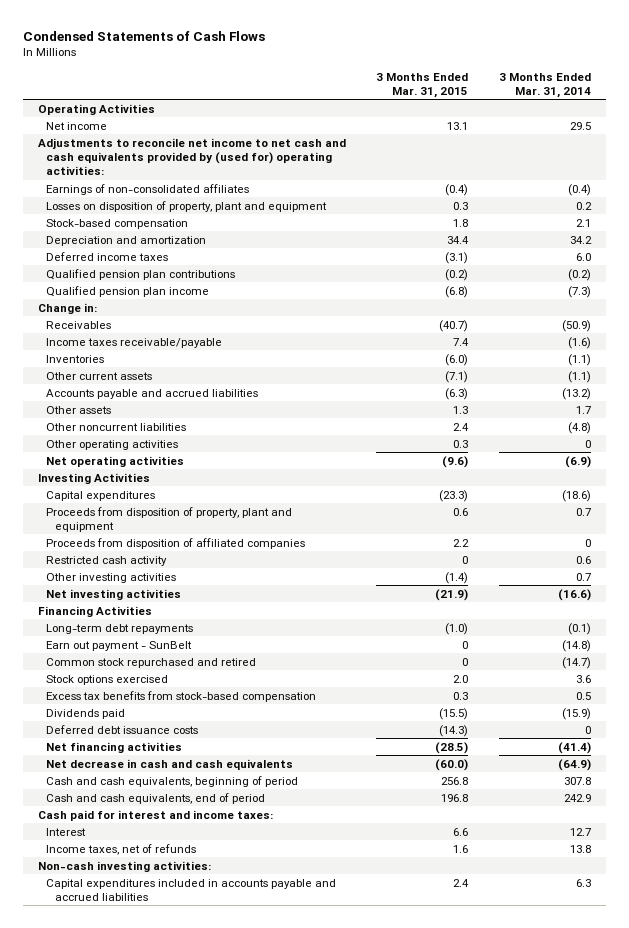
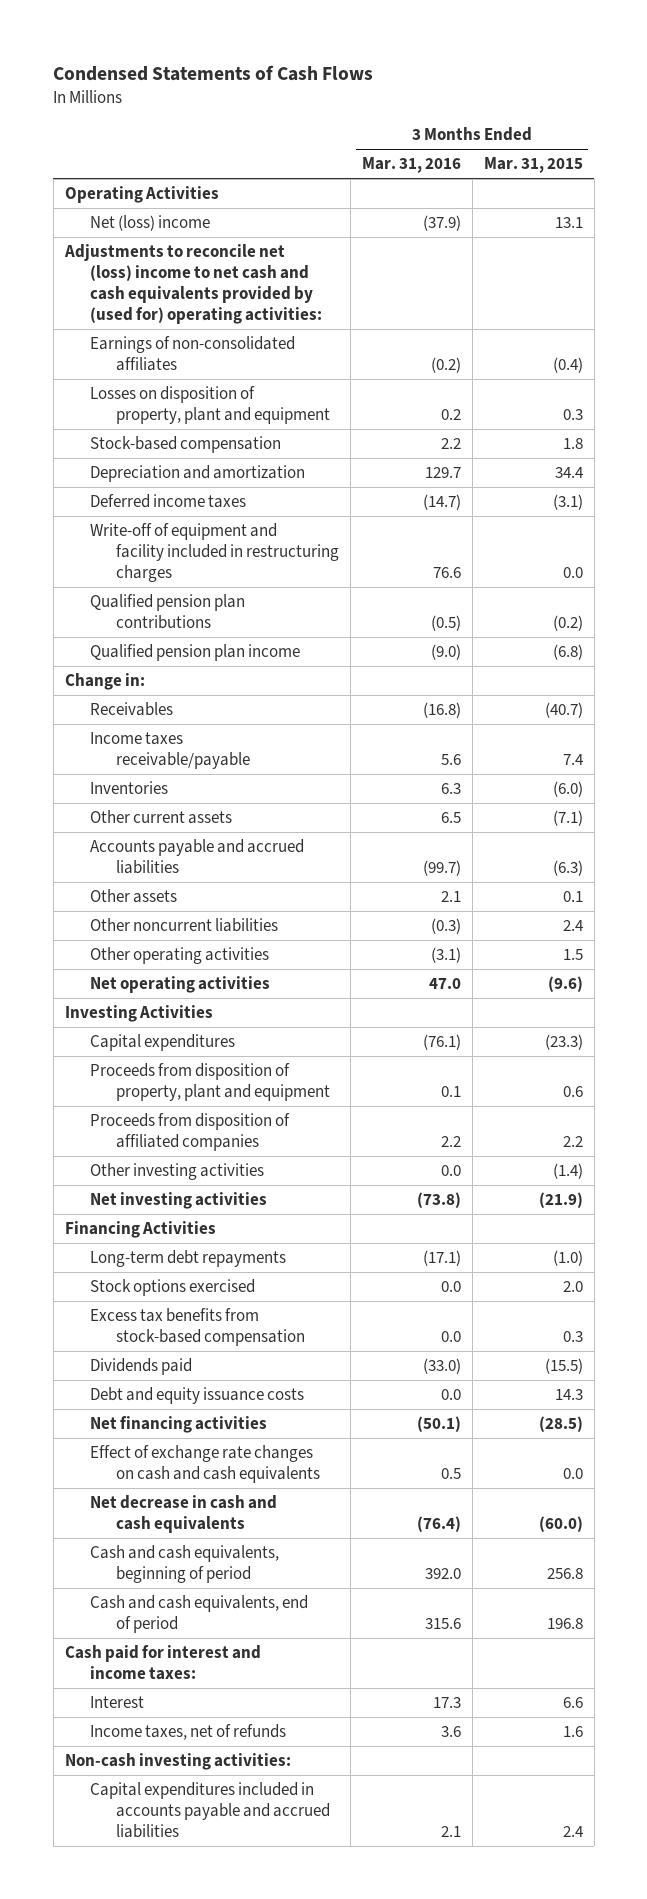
- | 3 Months Ended Mar. 31, 2015 | 3 Months Ended Mar. 31, 2014
+ | 3 Months Ended Mar. 31, 2016 | 3 Months Ended Mar. 31, 2015
- Net income | 13.1 | 29.5
- Adjustments to reconcile net income to net cash and cash equivalents provided by (used for) operating activities:
+ Net (loss) income | (37.9) | 13.1
+ Adjustments to reconcile net (loss) income to net cash and cash equivalents provided by (used for) operating activities:
+ Write-off of equipment and facility included in restructuring charges | 76.6 | 0.0
- Other assets | 1.3 | 1.7
+ Other assets | 2.1 | 0.1
- Other operating activities | 0.3 | 0
+ Other operating activities | (3.1) | 1.5
- Restricted cash activity | 0 | 0.6
- Earn out payment - SunBelt | 0 | (14.8)
- Common stock repurchased and retired | 0 | (14.7)
- Deferred debt issuance costs | (14.3) | 0
+ Debt and equity issuance costs | 0.0 | 14.3
+ Effect of exchange rate changes on cash and cash equivalents | 0.5 | 0.0

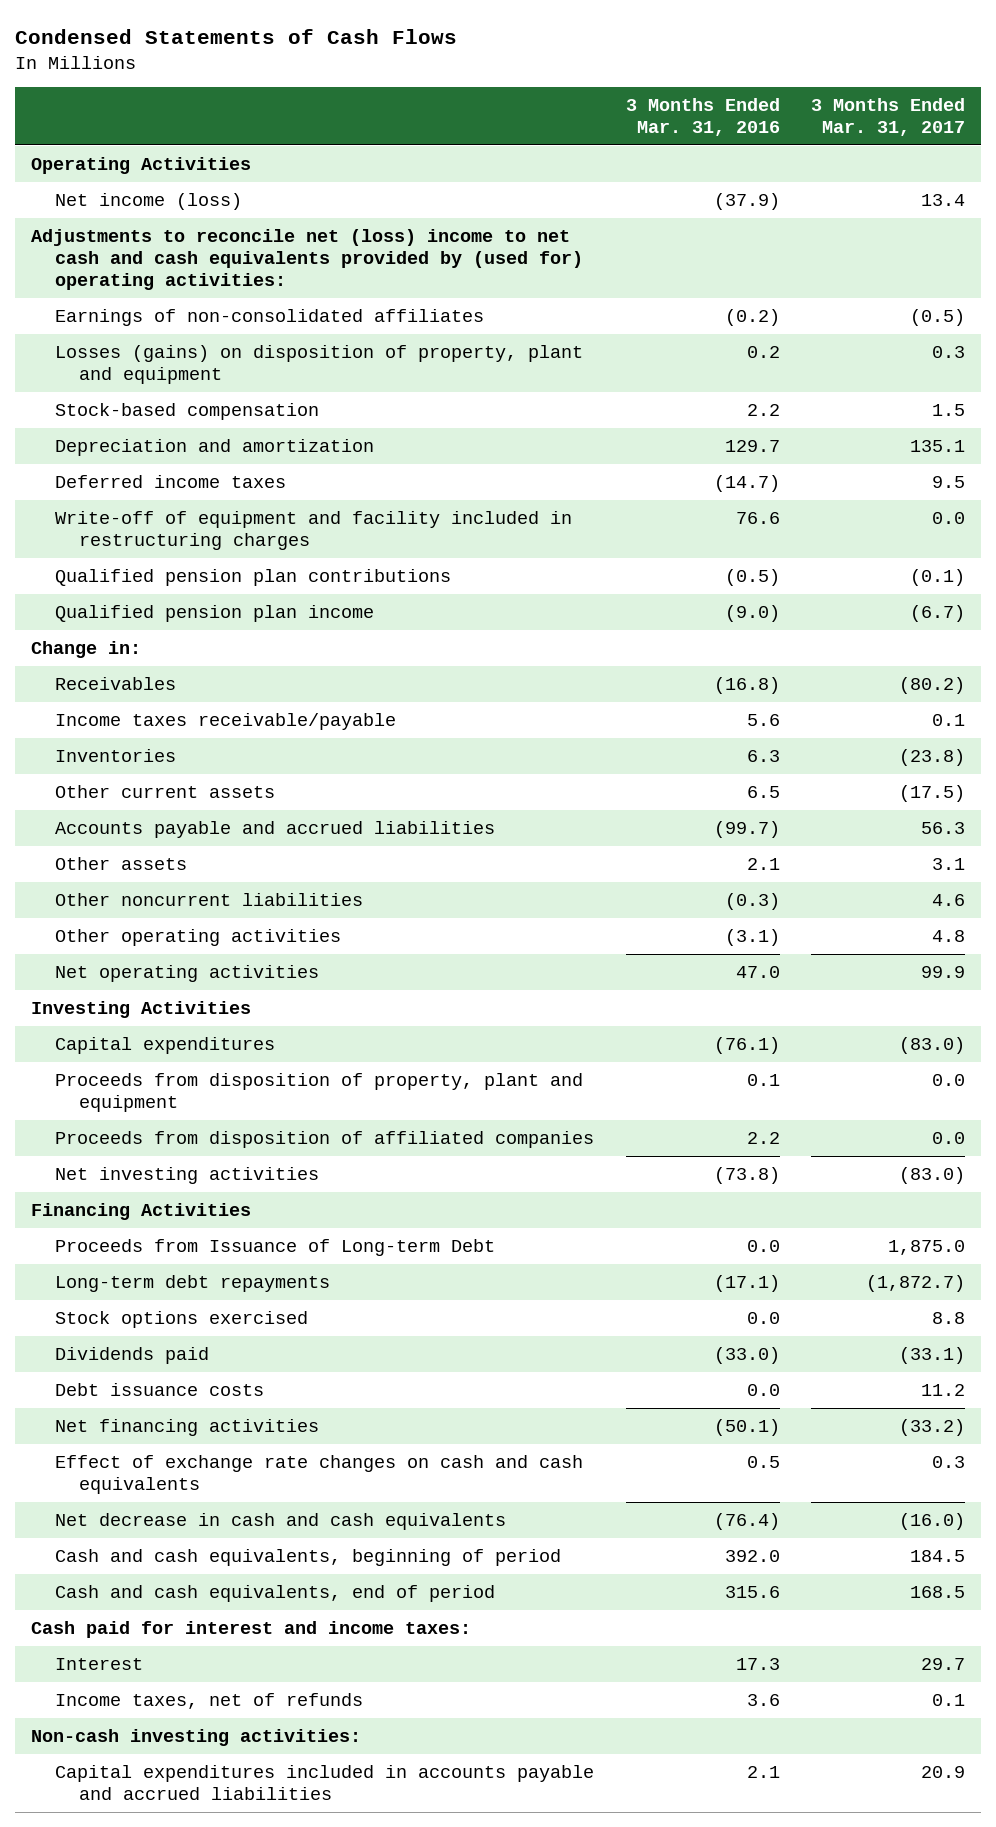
- | 3 Months Ended Mar. 31, 2016 | 3 Months Ended Mar. 31, 2015
+ | 3 Months Ended Mar. 31, 2016 | 3 Months Ended Mar. 31, 2017
- Net (loss) income | (37.9) | 13.1
+ Net income (loss) | (37.9) | 13.4
- Losses on disposition of property, plant and equipment | 0.2 | 0.3
+ Losses (gains) on disposition of property, plant and equipment | 0.2 | 0.3
- Other investing activities | 0.0 | (1.4)
+ Proceeds from Issuance of Long-term Debt | 0.0 | 1,875.0
- Excess tax benefits from stock-based compensation | 0.0 | 0.3
- Debt and equity issuance costs | 0.0 | 14.3
+ Debt issuance costs | 0.0 | 11.2

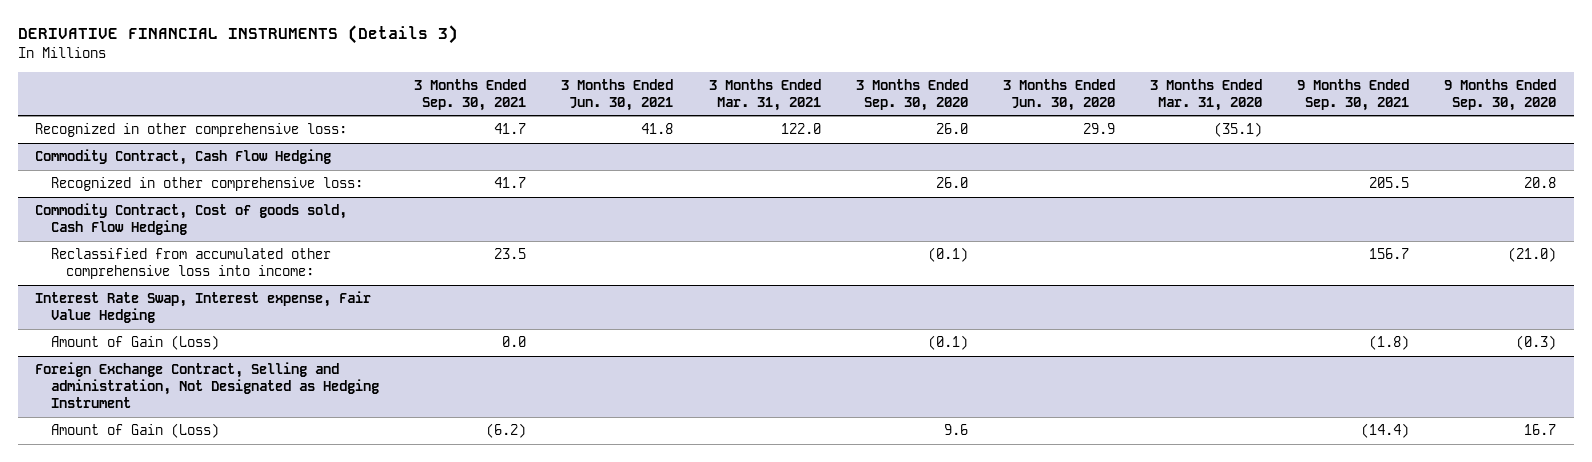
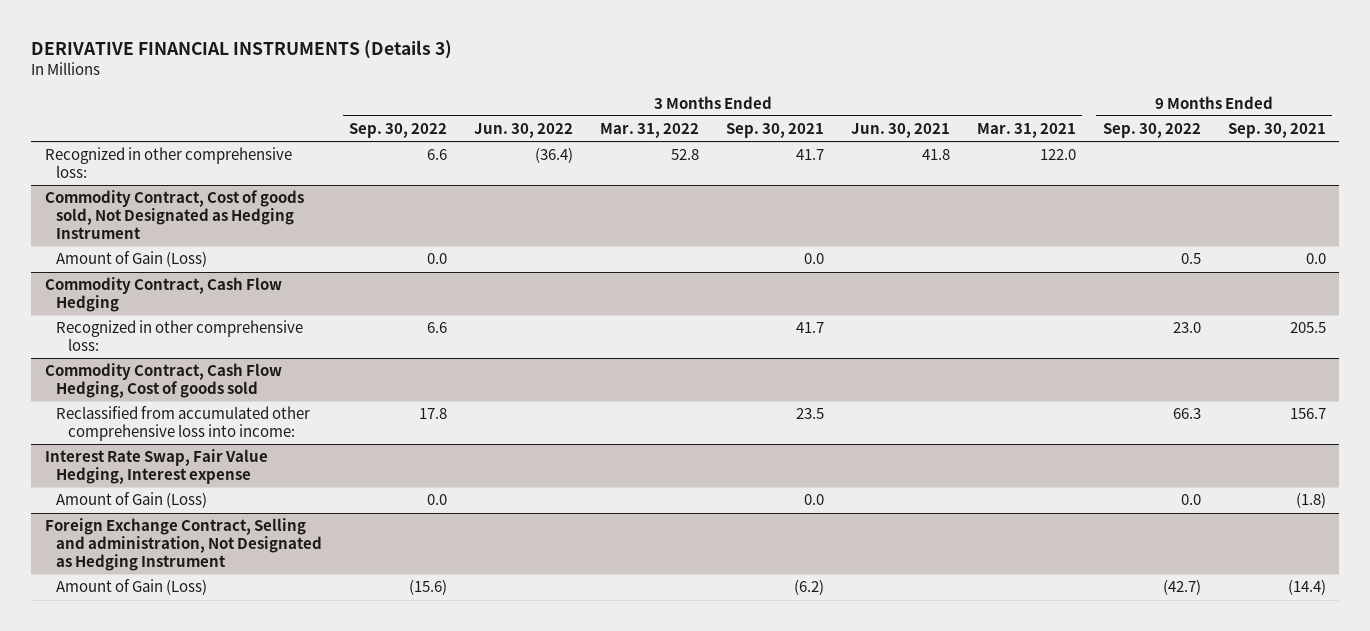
- | 3 Months Ended Sep. 30, 2021 | 3 Months Ended Jun. 30, 2021 | 3 Months Ended Mar. 31, 2021 | 3 Months Ended Sep. 30, 2020 | 3 Months Ended Jun. 30, 2020 | 3 Months Ended Mar. 31, 2020 | 9 Months Ended Sep. 30, 2021 | 9 Months Ended Sep. 30, 2020
+ | 3 Months Ended Sep. 30, 2022 | 3 Months Ended Jun. 30, 2022 | 3 Months Ended Mar. 31, 2022 | 3 Months Ended Sep. 30, 2021 | 3 Months Ended Jun. 30, 2021 | 3 Months Ended Mar. 31, 2021 | 9 Months Ended Sep. 30, 2022 | 9 Months Ended Sep. 30, 2021
+ Commodity Contract, Cost of goods sold, Not Designated as Hedging Instrument
+ Amount of Gain (Loss) | 0.0 | | | 0.0 | | | 0.5 | 0.0
- Commodity Contract, Cost of goods sold, Cash Flow Hedging
+ Commodity Contract, Cash Flow Hedging, Cost of goods sold
- Interest Rate Swap, Interest expense, Fair Value Hedging
+ Interest Rate Swap, Fair Value Hedging, Interest expense

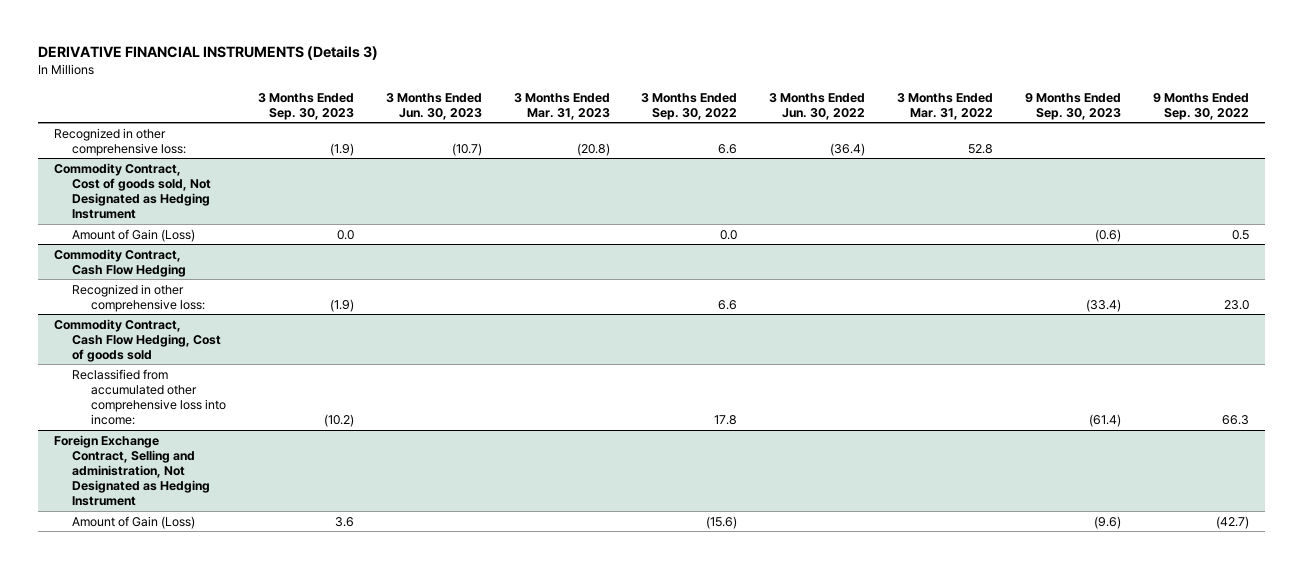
- | 3 Months Ended Sep. 30, 2022 | 3 Months Ended Jun. 30, 2022 | 3 Months Ended Mar. 31, 2022 | 3 Months Ended Sep. 30, 2021 | 3 Months Ended Jun. 30, 2021 | 3 Months Ended Mar. 31, 2021 | 9 Months Ended Sep. 30, 2022 | 9 Months Ended Sep. 30, 2021
+ | 3 Months Ended Sep. 30, 2023 | 3 Months Ended Jun. 30, 2023 | 3 Months Ended Mar. 31, 2023 | 3 Months Ended Sep. 30, 2022 | 3 Months Ended Jun. 30, 2022 | 3 Months Ended Mar. 31, 2022 | 9 Months Ended Sep. 30, 2023 | 9 Months Ended Sep. 30, 2022
- Interest Rate Swap, Fair Value Hedging, Interest expense
- Amount of Gain (Loss) | 0.0 | | | 0.0 | | | 0.0 | (1.8)

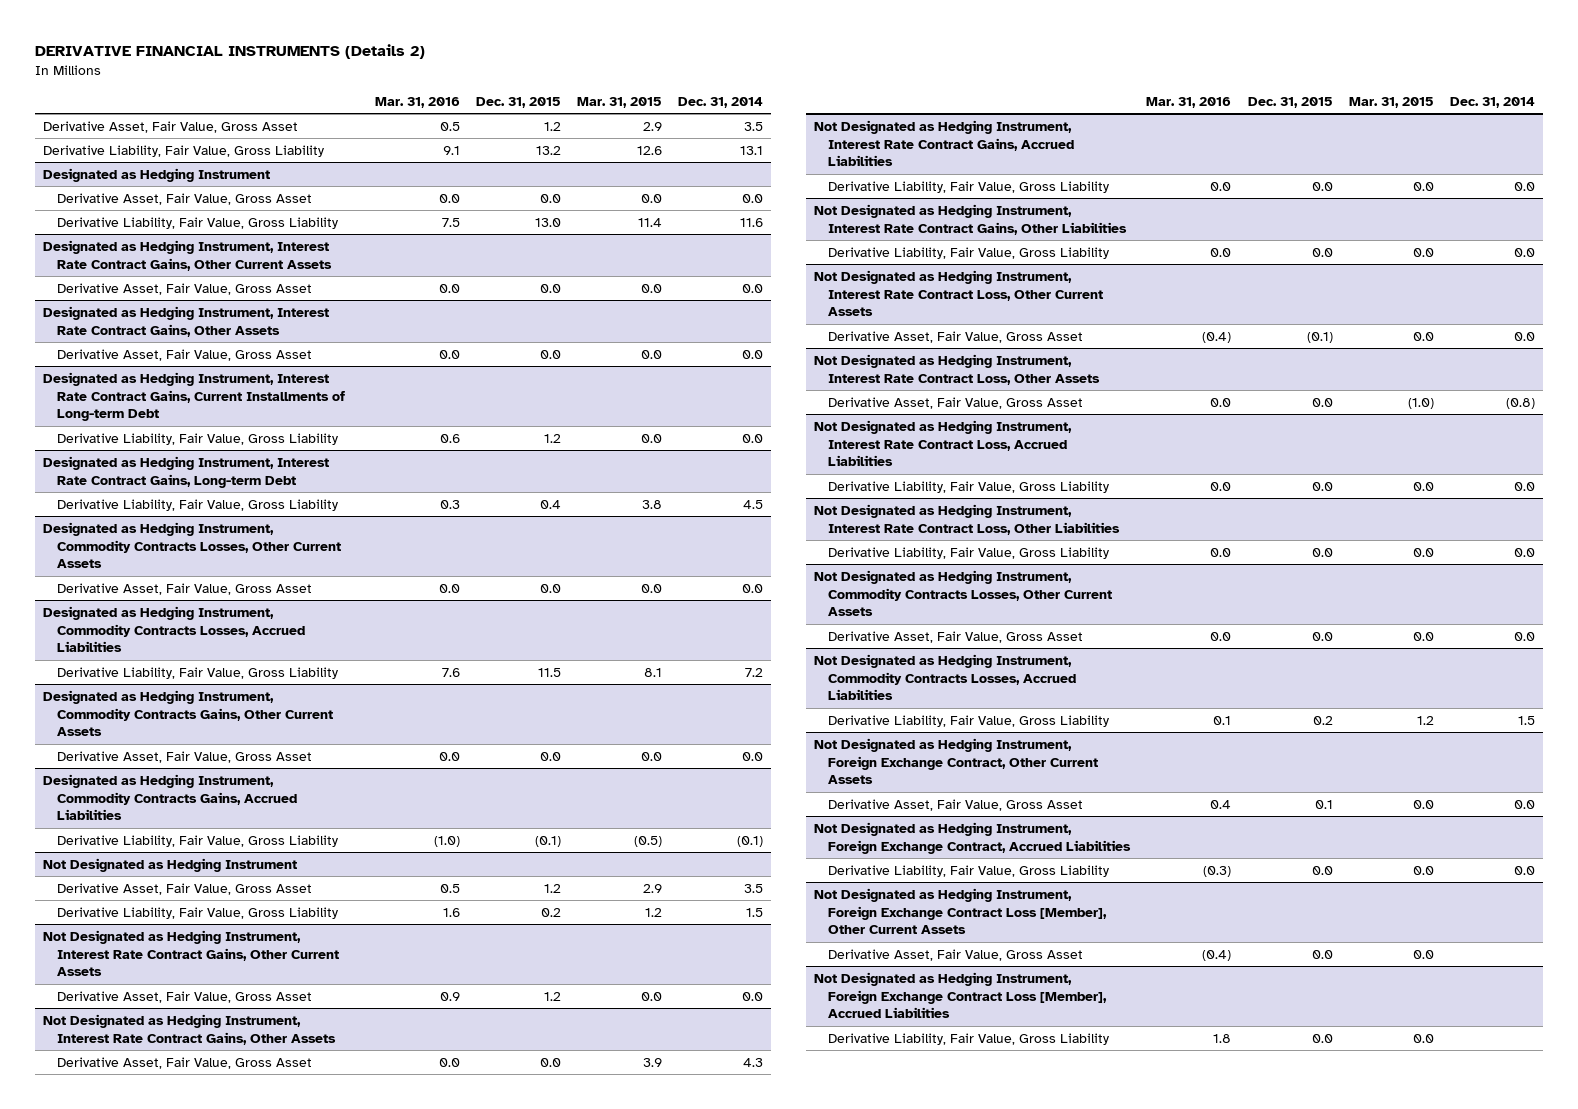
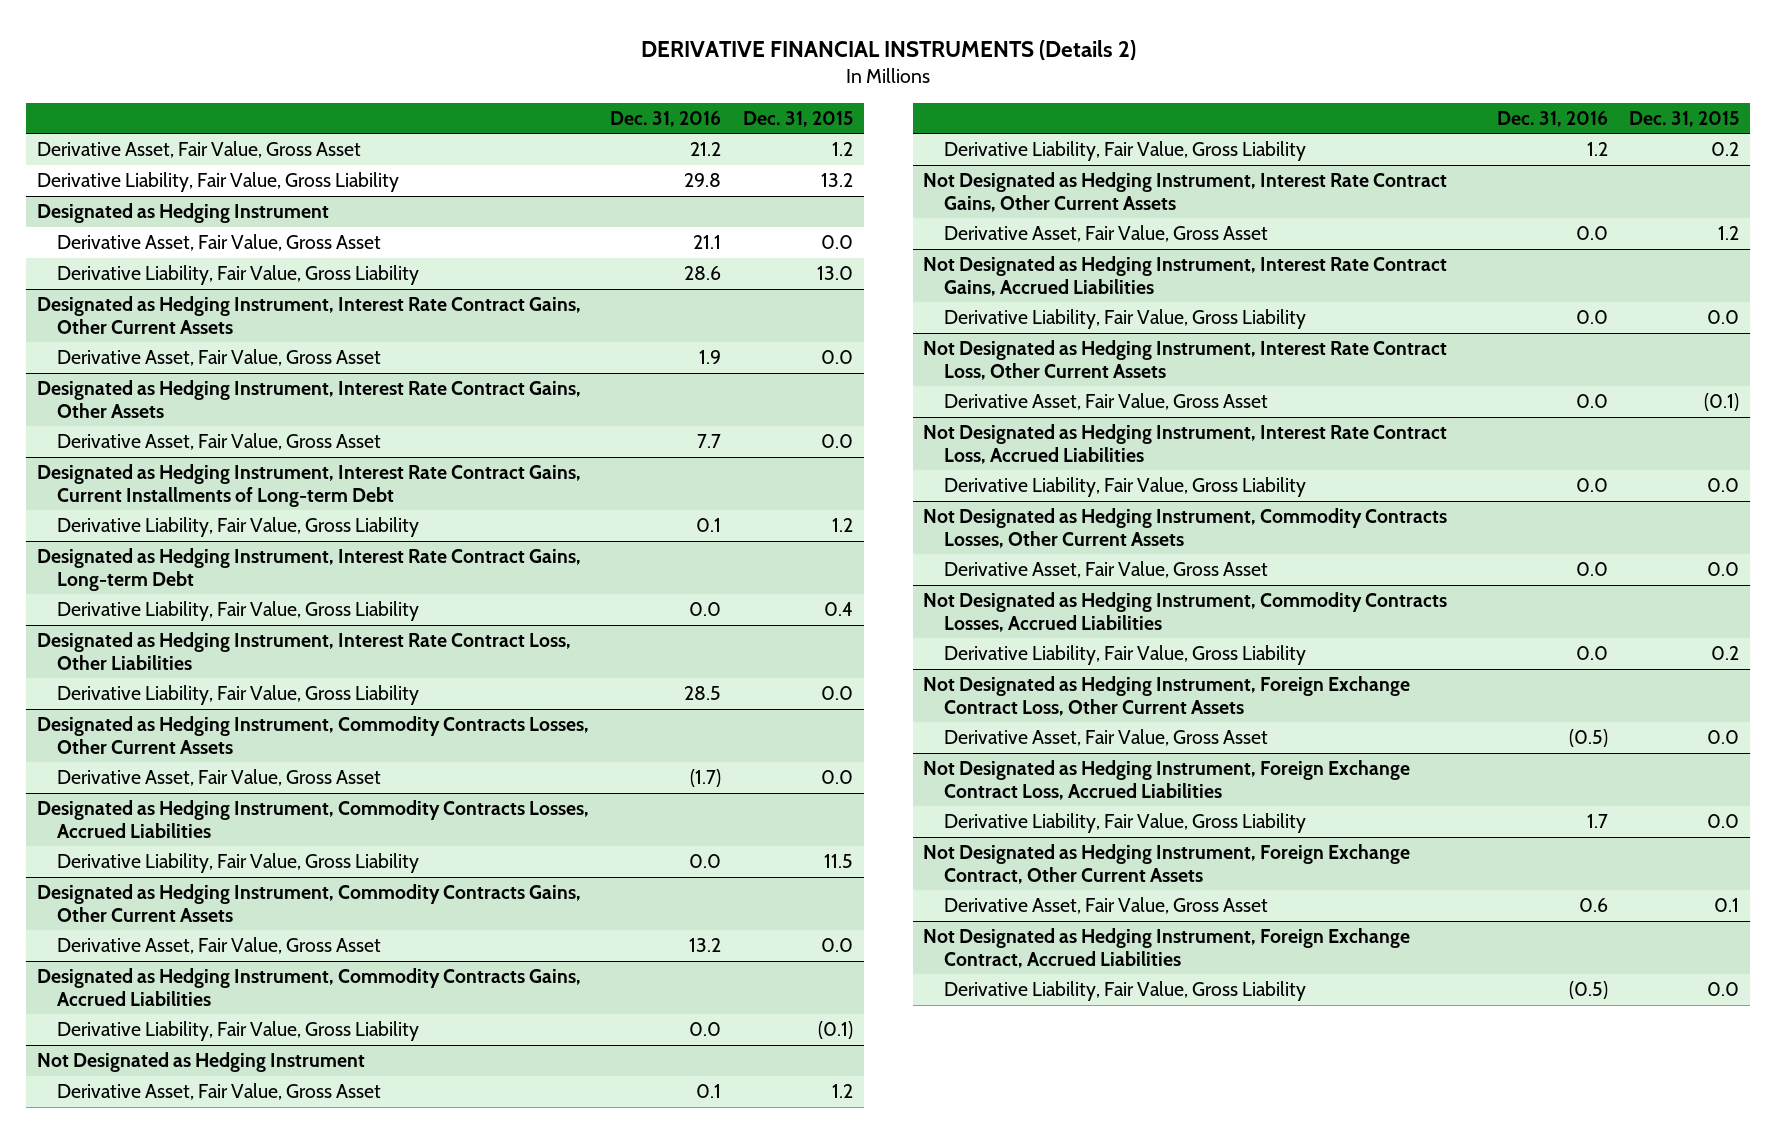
- | Mar. 31, 2016 | Dec. 31, 2015 | Mar. 31, 2015 | Dec. 31, 2014
+ | Dec. 31, 2016 | Dec. 31, 2015
+ Designated as Hedging Instrument, Interest Rate Contract Loss, Other Liabilities
+ Derivative Liability, Fair Value, Gross Liability | 28.5 | 0.0
- Not Designated as Hedging Instrument, Interest Rate Contract Gains, Other Assets
- Derivative Asset, Fair Value, Gross Asset | 0.0 | 0.0 | 3.9 | 4.3
- Not Designated as Hedging Instrument, Interest Rate Contract Gains, Other Liabilities
- Derivative Liability, Fair Value, Gross Liability | 0.0 | 0.0 | 0.0 | 0.0
- Not Designated as Hedging Instrument, Interest Rate Contract Loss, Other Assets
- Derivative Asset, Fair Value, Gross Asset | 0.0 | 0.0 | (1.0) | (0.8)
- Not Designated as Hedging Instrument, Interest Rate Contract Loss, Other Liabilities
- Derivative Liability, Fair Value, Gross Liability | 0.0 | 0.0 | 0.0 | 0.0
+ Not Designated as Hedging Instrument, Foreign Exchange Contract Loss, Other Current Assets
+ Derivative Asset, Fair Value, Gross Asset | (0.5) | 0.0
+ Not Designated as Hedging Instrument, Foreign Exchange Contract Loss, Accrued Liabilities
+ Derivative Liability, Fair Value, Gross Liability | 1.7 | 0.0
- Not Designated as Hedging Instrument, Foreign Exchange Contract Loss [Member], Other Current Assets
- Derivative Asset, Fair Value, Gross Asset | (0.4) | 0.0 | 0.0 |
- Not Designated as Hedging Instrument, Foreign Exchange Contract Loss [Member], Accrued Liabilities
- Derivative Liability, Fair Value, Gross Liability | 1.8 | 0.0 | 0.0 |

